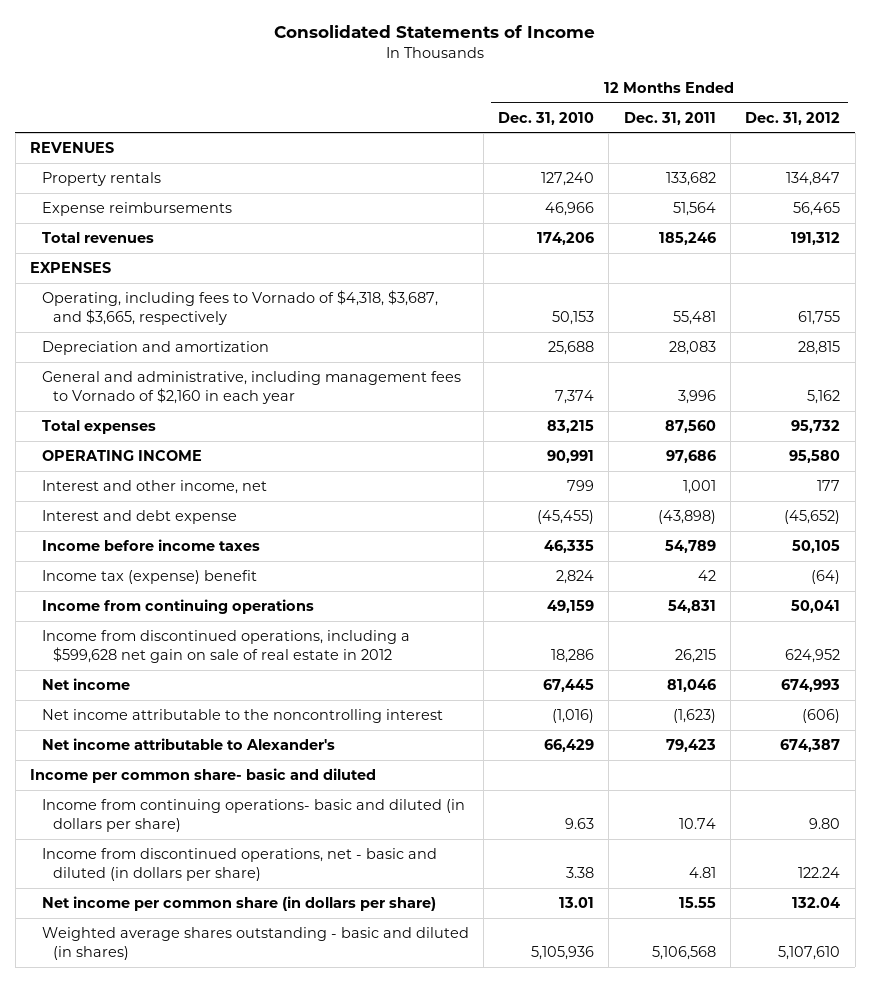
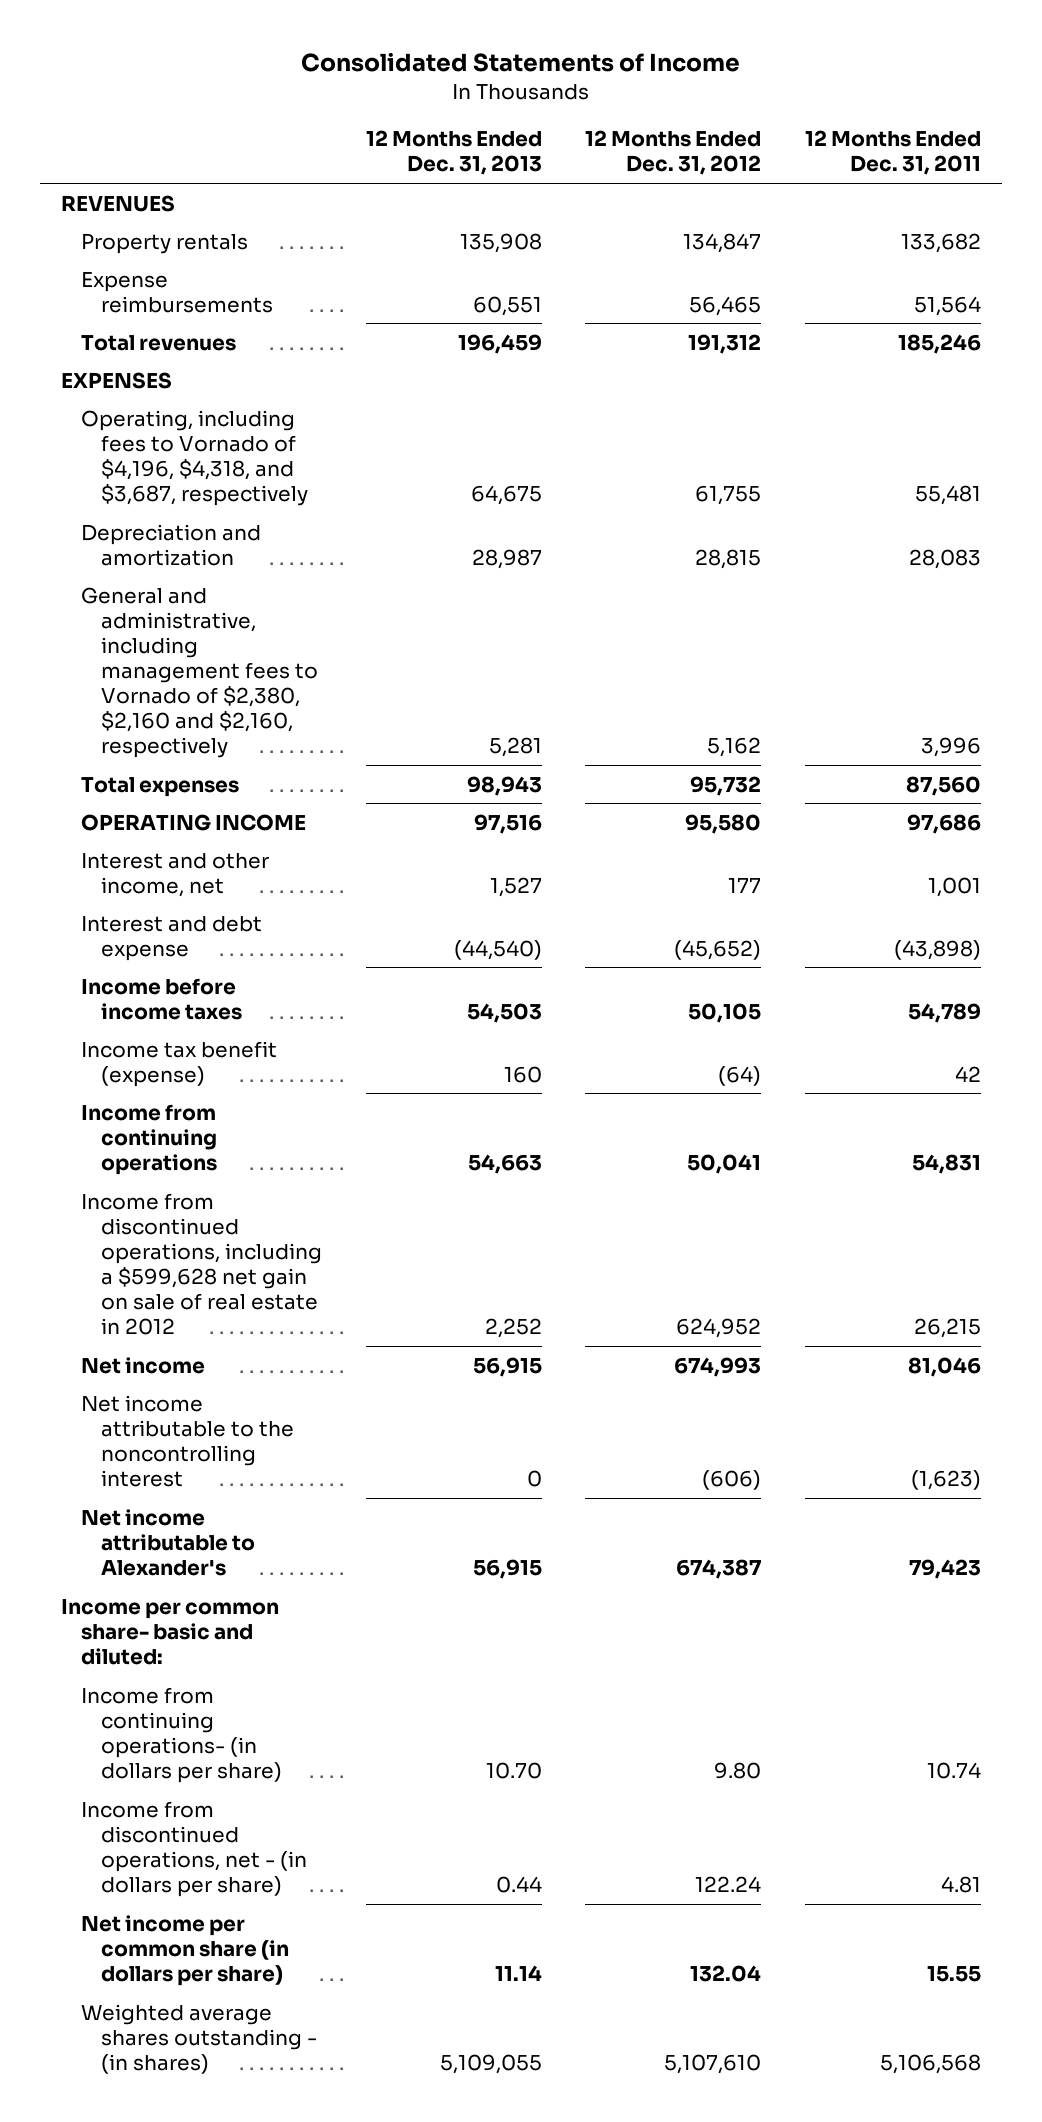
- | 12 Months Ended Dec. 31, 2010 | 12 Months Ended Dec. 31, 2011 | 12 Months Ended Dec. 31, 2012
+ | 12 Months Ended Dec. 31, 2013 | 12 Months Ended Dec. 31, 2012 | 12 Months Ended Dec. 31, 2011
- Operating, including fees to Vornado of $4,318, $3,687, and $3,665, respectively | 50,153 | 55,481 | 61,755
+ Operating, including fees to Vornado of $4,196, $4,318, and $3,687, respectively | 64,675 | 61,755 | 55,481
- General and administrative, including management fees to Vornado of $2,160 in each year | 7,374 | 3,996 | 5,162
+ General and administrative, including management fees to Vornado of $2,380, $2,160 and $2,160, respectively | 5,281 | 5,162 | 3,996
- Income tax (expense) benefit | 2,824 | 42 | (64)
+ Income tax benefit (expense) | 160 | (64) | 42
- Income per common share- basic and diluted
- Income from continuing operations- basic and diluted (in dollars per share) | 9.63 | 10.74 | 9.80
- Income from discontinued operations, net - basic and diluted (in dollars per share) | 3.38 | 4.81 | 122.24
+ Income per common share- basic and diluted:
+ Income from continuing operations- (in dollars per share) | 10.70 | 9.80 | 10.74
+ Income from discontinued operations, net - (in dollars per share) | 0.44 | 122.24 | 4.81
- Weighted average shares outstanding - basic and diluted (in shares) | 5,105,936 | 5,106,568 | 5,107,610
+ Weighted average shares outstanding - (in shares) | 5,109,055 | 5,107,610 | 5,106,568

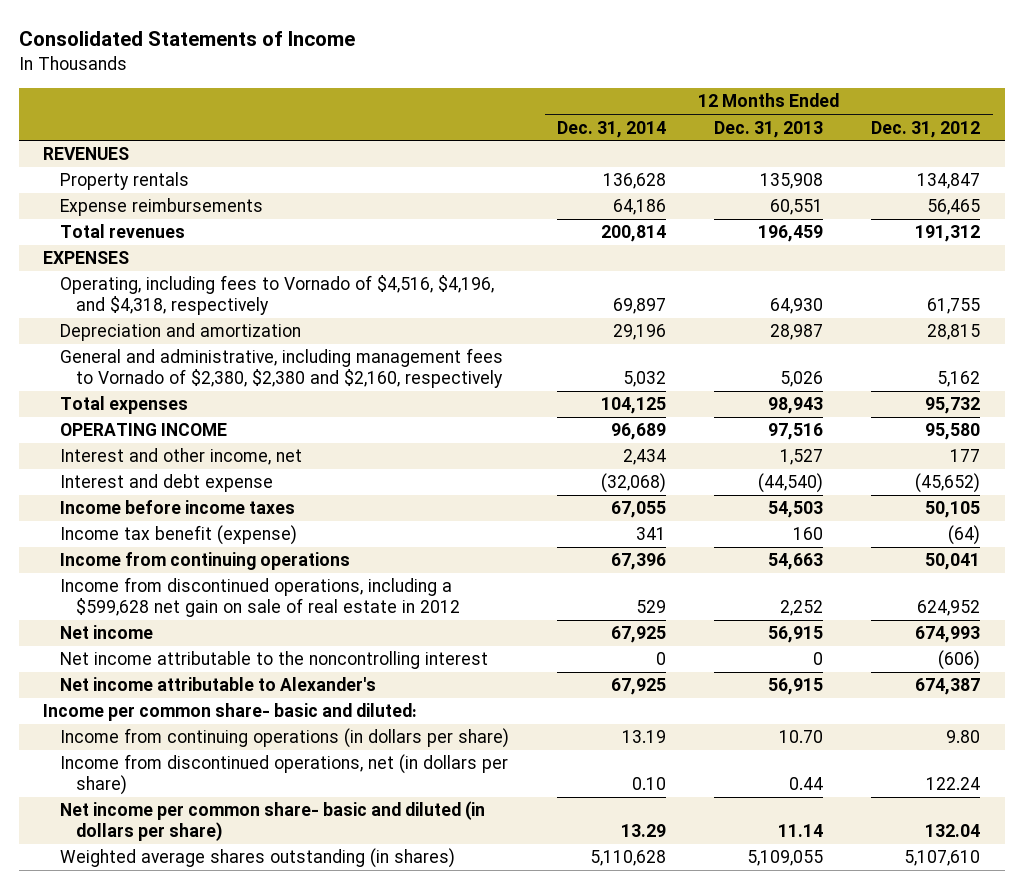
- | 12 Months Ended Dec. 31, 2013 | 12 Months Ended Dec. 31, 2012 | 12 Months Ended Dec. 31, 2011
+ | 12 Months Ended Dec. 31, 2014 | 12 Months Ended Dec. 31, 2013 | 12 Months Ended Dec. 31, 2012
- Operating, including fees to Vornado of $4,196, $4,318, and $3,687, respectively | 64,675 | 61,755 | 55,481
+ Operating, including fees to Vornado of $4,516, $4,196, and $4,318, respectively | 69,897 | 64,930 | 61,755
- General and administrative, including management fees to Vornado of $2,380, $2,160 and $2,160, respectively | 5,281 | 5,162 | 3,996
+ General and administrative, including management fees to Vornado of $2,380, $2,380 and $2,160, respectively | 5,032 | 5,026 | 5,162
- Income from continuing operations- (in dollars per share) | 10.70 | 9.80 | 10.74
- Income from discontinued operations, net - (in dollars per share) | 0.44 | 122.24 | 4.81
- Net income per common share (in dollars per share) | 11.14 | 132.04 | 15.55
- Weighted average shares outstanding - (in shares) | 5,109,055 | 5,107,610 | 5,106,568
+ Income from continuing operations (in dollars per share) | 13.19 | 10.70 | 9.80
+ Income from discontinued operations, net (in dollars per share) | 0.10 | 0.44 | 122.24
+ Net income per common share- basic and diluted (in dollars per share) | 13.29 | 11.14 | 132.04
+ Weighted average shares outstanding (in shares) | 5,110,628 | 5,109,055 | 5,107,610

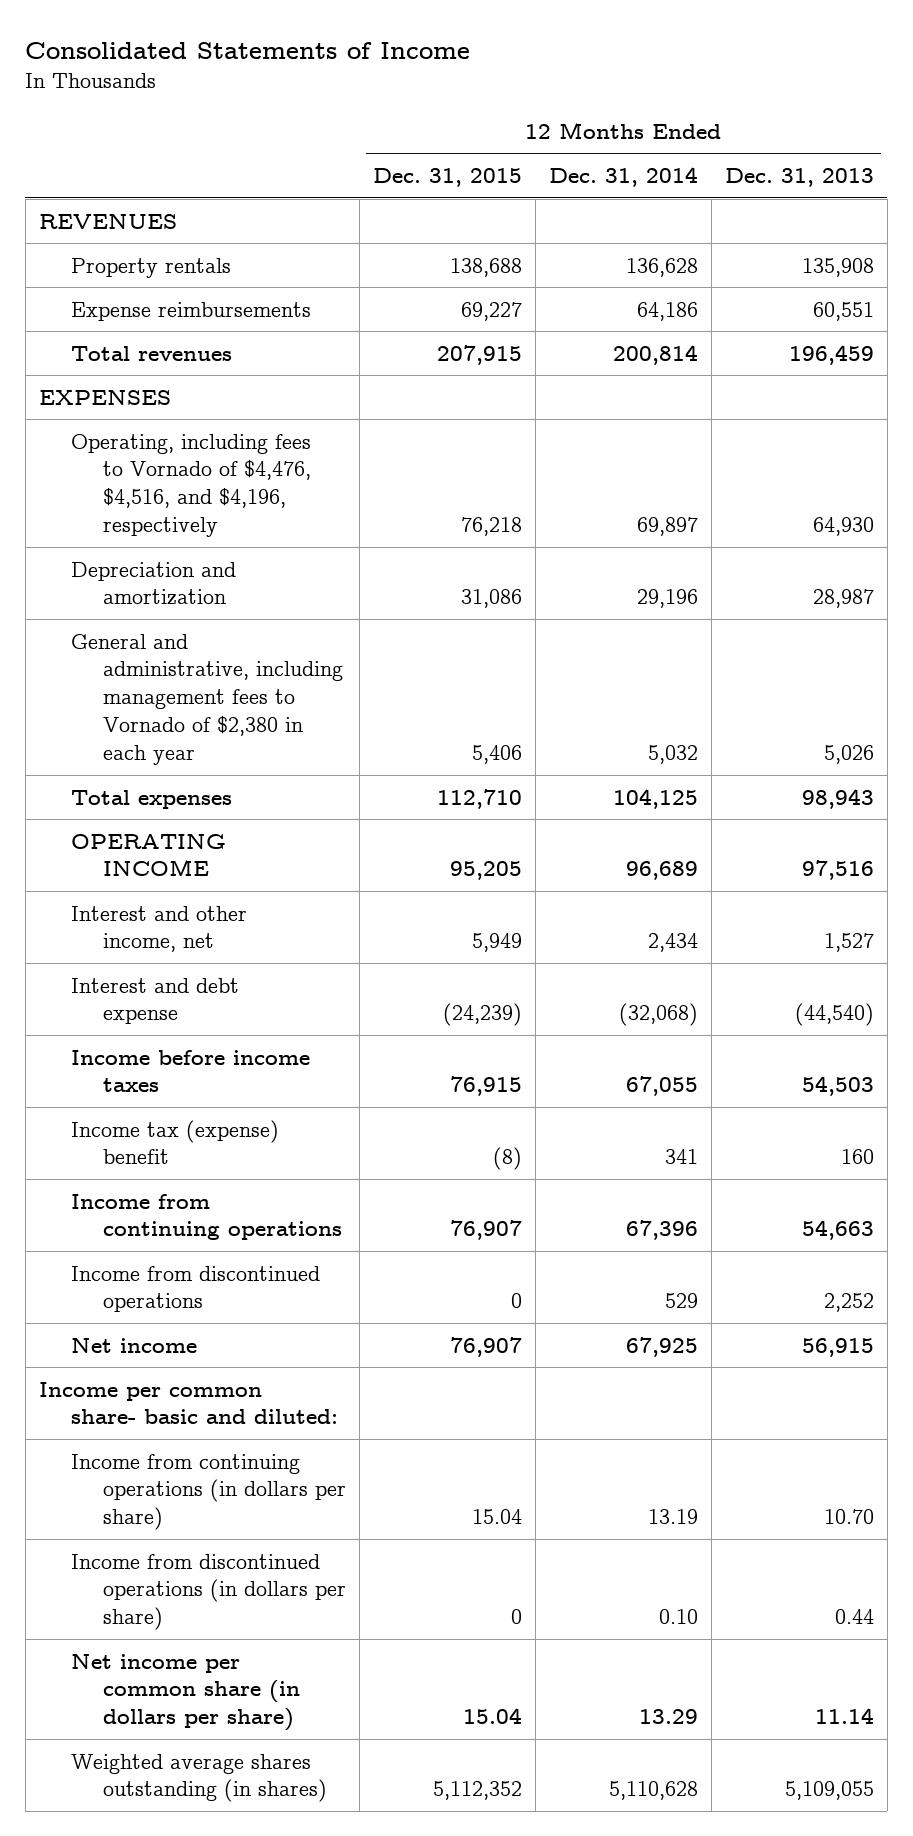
- | 12 Months Ended Dec. 31, 2014 | 12 Months Ended Dec. 31, 2013 | 12 Months Ended Dec. 31, 2012
+ | 12 Months Ended Dec. 31, 2015 | 12 Months Ended Dec. 31, 2014 | 12 Months Ended Dec. 31, 2013
- Operating, including fees to Vornado of $4,516, $4,196, and $4,318, respectively | 69,897 | 64,930 | 61,755
+ Operating, including fees to Vornado of $4,476, $4,516, and $4,196, respectively | 76,218 | 69,897 | 64,930
- General and administrative, including management fees to Vornado of $2,380, $2,380 and $2,160, respectively | 5,032 | 5,026 | 5,162
+ General and administrative, including management fees to Vornado of $2,380 in each year | 5,406 | 5,032 | 5,026
- Income tax benefit (expense) | 341 | 160 | (64)
+ Income tax (expense) benefit | (8) | 341 | 160
- Income from discontinued operations, including a $599,628 net gain on sale of real estate in 2012 | 529 | 2,252 | 624,952
+ Income from discontinued operations | 0 | 529 | 2,252
- Net income attributable to the noncontrolling interest | 0 | 0 | (606)
- Net income attributable to Alexander's | 67,925 | 56,915 | 674,387
- Income from discontinued operations, net (in dollars per share) | 0.10 | 0.44 | 122.24
- Net income per common share- basic and diluted (in dollars per share) | 13.29 | 11.14 | 132.04
+ Income from discontinued operations (in dollars per share) | 0 | 0.10 | 0.44
+ Net income per common share (in dollars per share) | 15.04 | 13.29 | 11.14

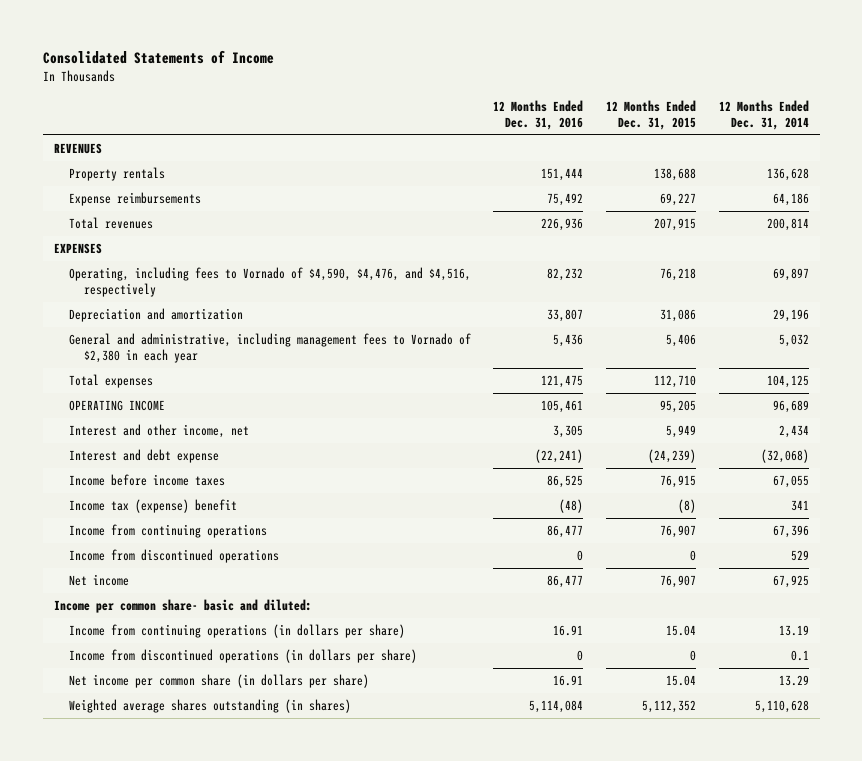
- | 12 Months Ended Dec. 31, 2015 | 12 Months Ended Dec. 31, 2014 | 12 Months Ended Dec. 31, 2013
+ | 12 Months Ended Dec. 31, 2016 | 12 Months Ended Dec. 31, 2015 | 12 Months Ended Dec. 31, 2014
- Operating, including fees to Vornado of $4,476, $4,516, and $4,196, respectively | 76,218 | 69,897 | 64,930
+ Operating, including fees to Vornado of $4,590, $4,476, and $4,516, respectively | 82,232 | 76,218 | 69,897
- Income from discontinued operations (in dollars per share) | 0 | 0.10 | 0.44
+ Income from discontinued operations (in dollars per share) | 0 | 0 | 0.1

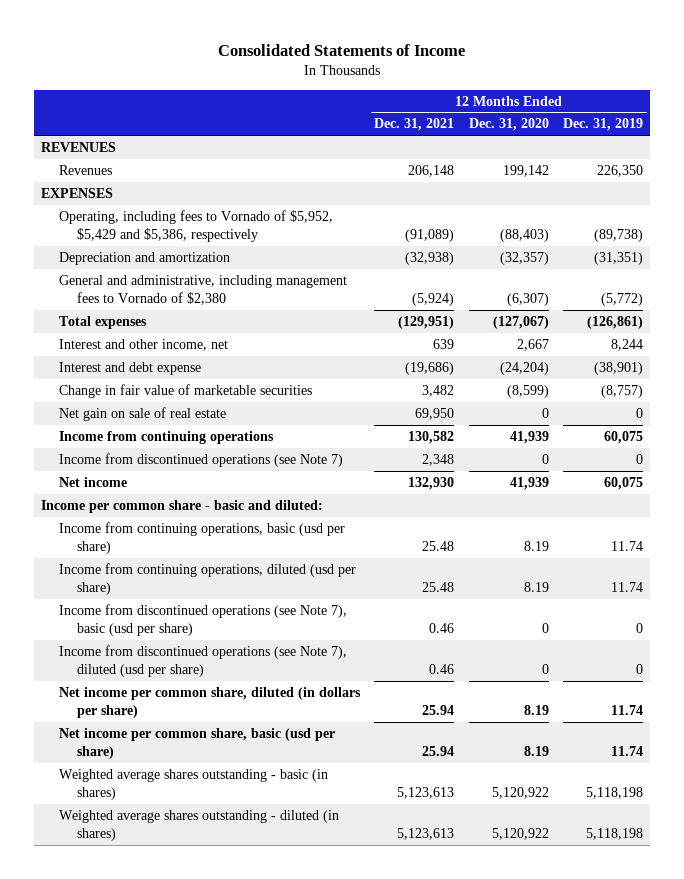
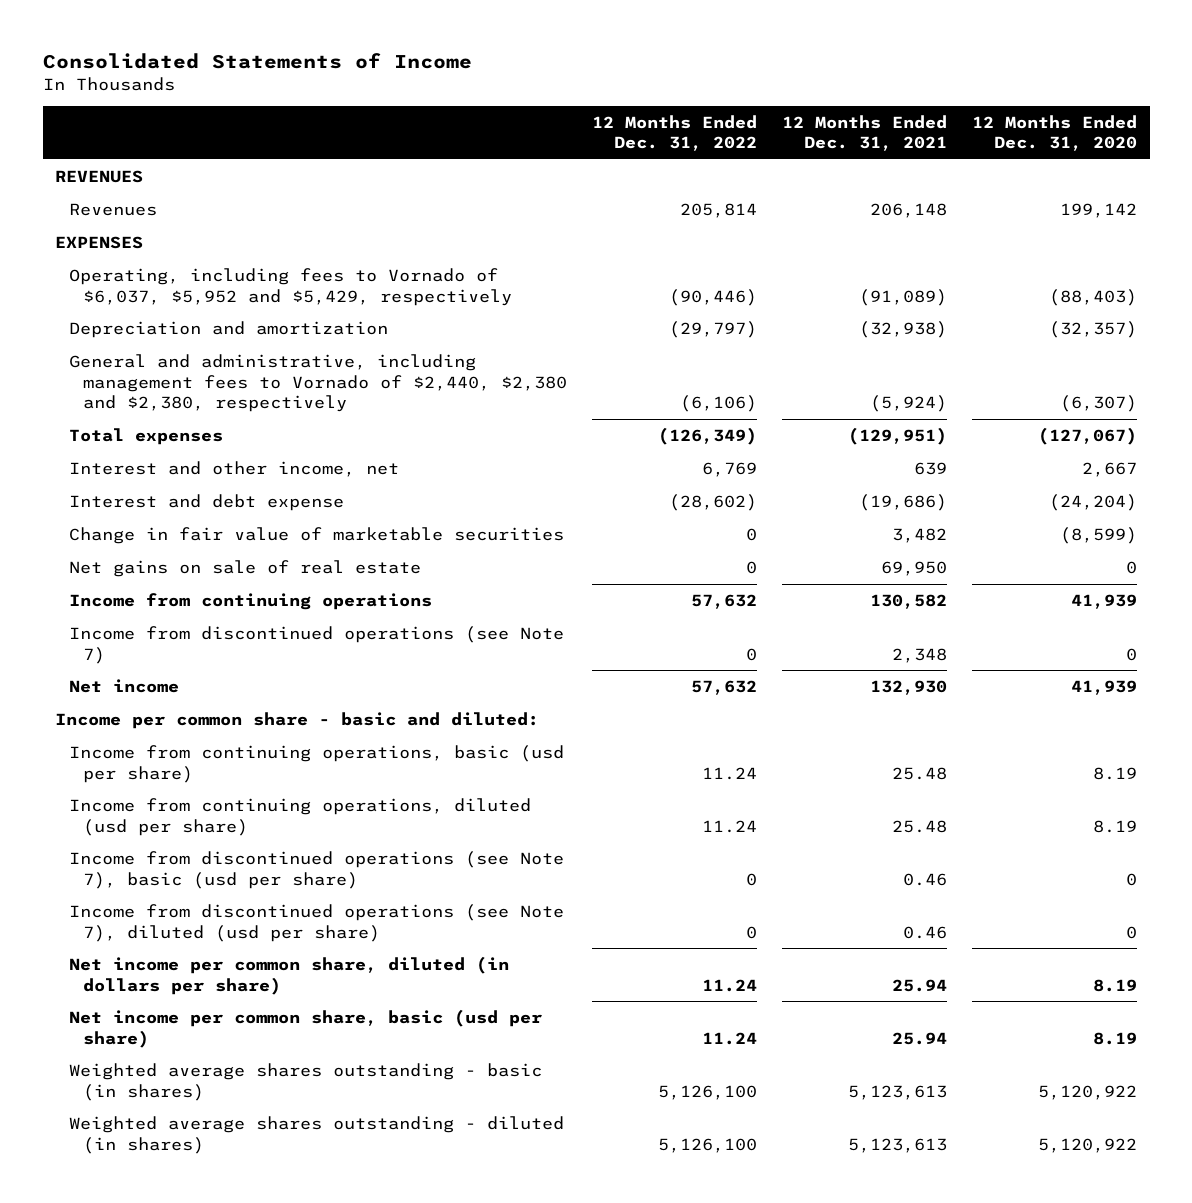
- | 12 Months Ended Dec. 31, 2021 | 12 Months Ended Dec. 31, 2020 | 12 Months Ended Dec. 31, 2019
+ | 12 Months Ended Dec. 31, 2022 | 12 Months Ended Dec. 31, 2021 | 12 Months Ended Dec. 31, 2020
- Operating, including fees to Vornado of $5,952, $5,429 and $5,386, respectively | (91,089) | (88,403) | (89,738)
+ Operating, including fees to Vornado of $6,037, $5,952 and $5,429, respectively | (90,446) | (91,089) | (88,403)
- General and administrative, including management fees to Vornado of $2,380 | (5,924) | (6,307) | (5,772)
+ General and administrative, including management fees to Vornado of $2,440, $2,380 and $2,380, respectively | (6,106) | (5,924) | (6,307)
- Net gain on sale of real estate | 69,950 | 0 | 0
+ Net gains on sale of real estate | 0 | 69,950 | 0

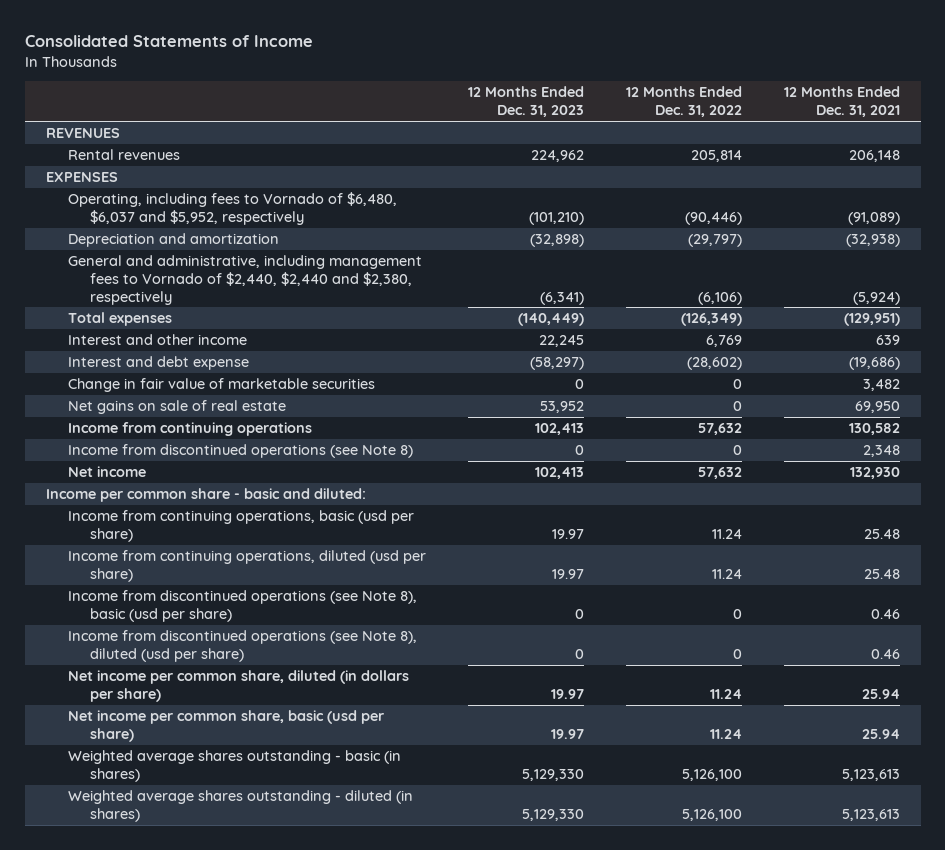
- | 12 Months Ended Dec. 31, 2022 | 12 Months Ended Dec. 31, 2021 | 12 Months Ended Dec. 31, 2020
+ | 12 Months Ended Dec. 31, 2023 | 12 Months Ended Dec. 31, 2022 | 12 Months Ended Dec. 31, 2021
- Revenues | 205,814 | 206,148 | 199,142
+ Rental revenues | 224,962 | 205,814 | 206,148
- Operating, including fees to Vornado of $6,037, $5,952 and $5,429, respectively | (90,446) | (91,089) | (88,403)
+ Operating, including fees to Vornado of $6,480, $6,037 and $5,952, respectively | (101,210) | (90,446) | (91,089)
- General and administrative, including management fees to Vornado of $2,440, $2,380 and $2,380, respectively | (6,106) | (5,924) | (6,307)
+ General and administrative, including management fees to Vornado of $2,440, $2,440 and $2,380, respectively | (6,341) | (6,106) | (5,924)
- Interest and other income, net | 6,769 | 639 | 2,667
+ Interest and other income | 22,245 | 6,769 | 639
- Income from discontinued operations (see Note 7) | 0 | 2,348 | 0
+ Income from discontinued operations (see Note 8) | 0 | 0 | 2,348
- Income from discontinued operations (see Note 7), basic (usd per share) | 0 | 0.46 | 0
- Income from discontinued operations (see Note 7), diluted (usd per share) | 0 | 0.46 | 0
+ Income from discontinued operations (see Note 8), basic (usd per share) | 0 | 0 | 0.46
+ Income from discontinued operations (see Note 8), diluted (usd per share) | 0 | 0 | 0.46

